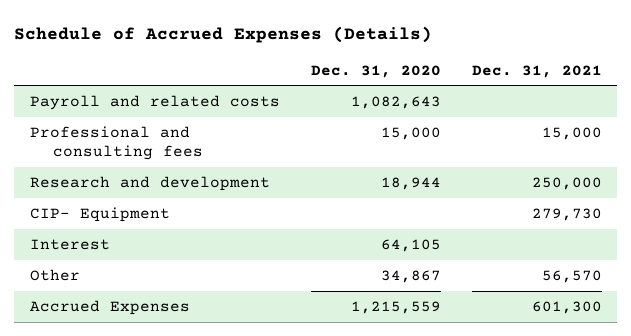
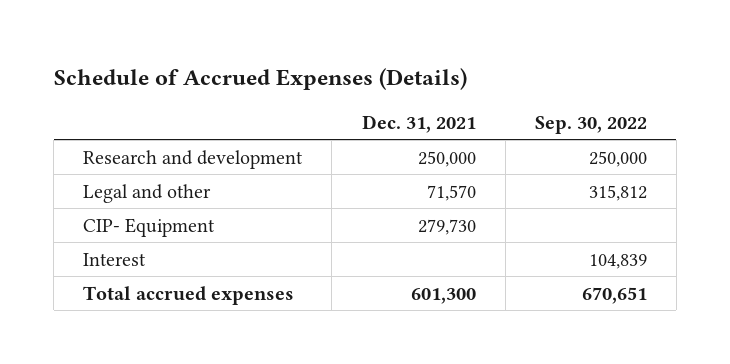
- | Dec. 31, 2020 | Dec. 31, 2021
+ | Dec. 31, 2021 | Sep. 30, 2022
- Payroll and related costs | 1,082,643 |
- Professional and consulting fees | 15,000 | 15,000
+ Legal and other | 71,570 | 315,812
- Other | 34,867 | 56,570
- Accrued Expenses | 1,215,559 | 601,300
+ Total accrued expenses | 601,300 | 670,651

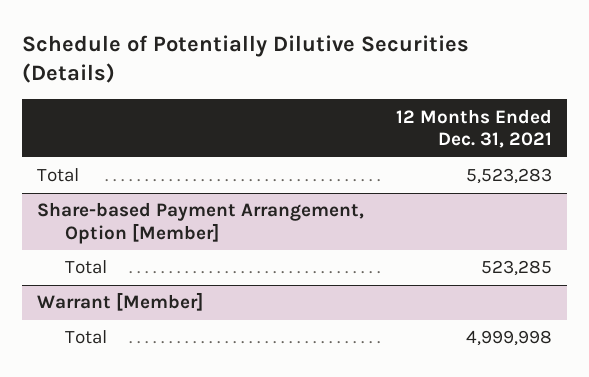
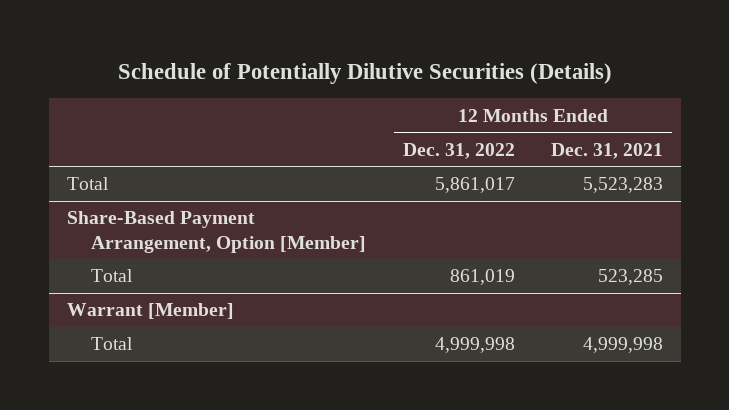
- | 12 Months Ended Dec. 31, 2021
+ | 12 Months Ended Dec. 31, 2022 | 12 Months Ended Dec. 31, 2021
- Share-based Payment Arrangement, Option [Member]
+ Share-Based Payment Arrangement, Option [Member]

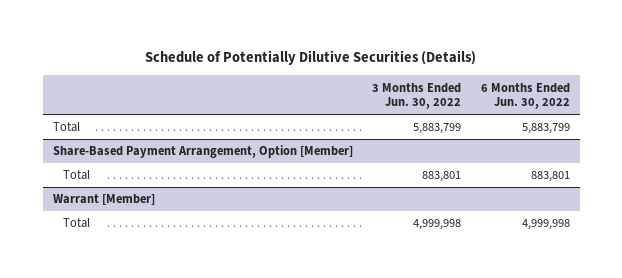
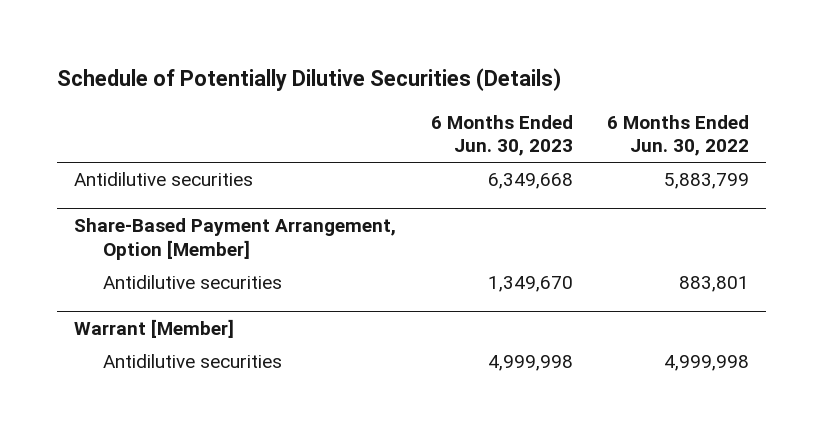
- | 3 Months Ended Jun. 30, 2022 | 6 Months Ended Jun. 30, 2022
+ | 6 Months Ended Jun. 30, 2023 | 6 Months Ended Jun. 30, 2022
- Total | 5,883,799 | 5,883,799
+ Antidilutive securities | 6,349,668 | 5,883,799
@ Share-Based Payment Arrangement, Option [Member]
- Total | 883,801 | 883,801
+ Antidilutive securities | 1,349,670 | 883,801
@ Warrant [Member]
- Total | 4,999,998 | 4,999,998
+ Antidilutive securities | 4,999,998 | 4,999,998

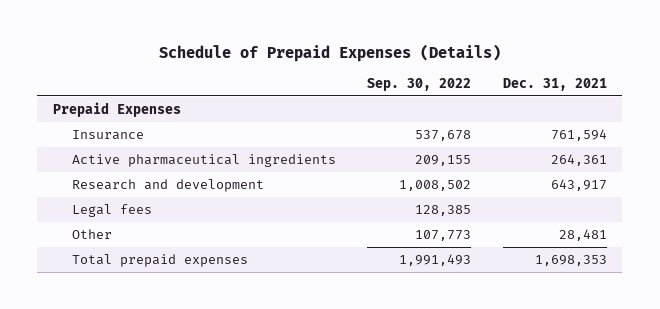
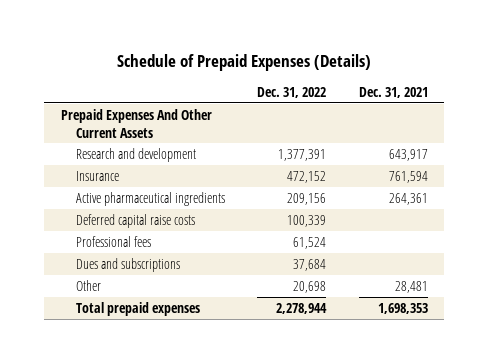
- | Sep. 30, 2022 | Dec. 31, 2021
+ | Dec. 31, 2022 | Dec. 31, 2021
- Prepaid Expenses
+ Prepaid Expenses And Other Current Assets
moved up: Research and development | 1,377,391 | 643,917
- Legal fees | 128,385 |
+ Deferred capital raise costs | 100,339 |
+ Professional fees | 61,524 |
+ Dues and subscriptions | 37,684 |

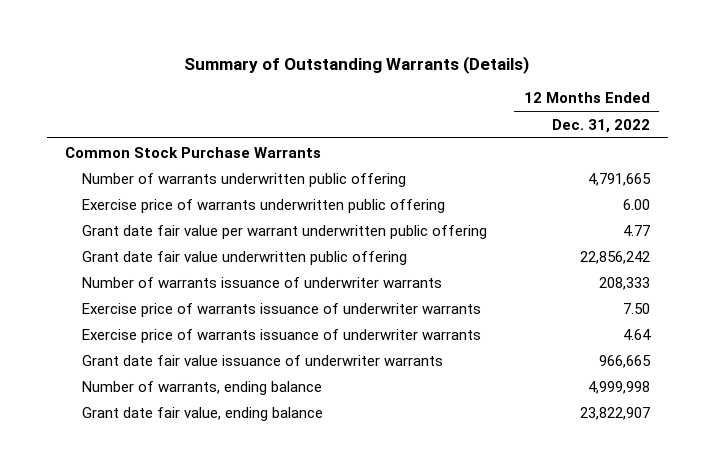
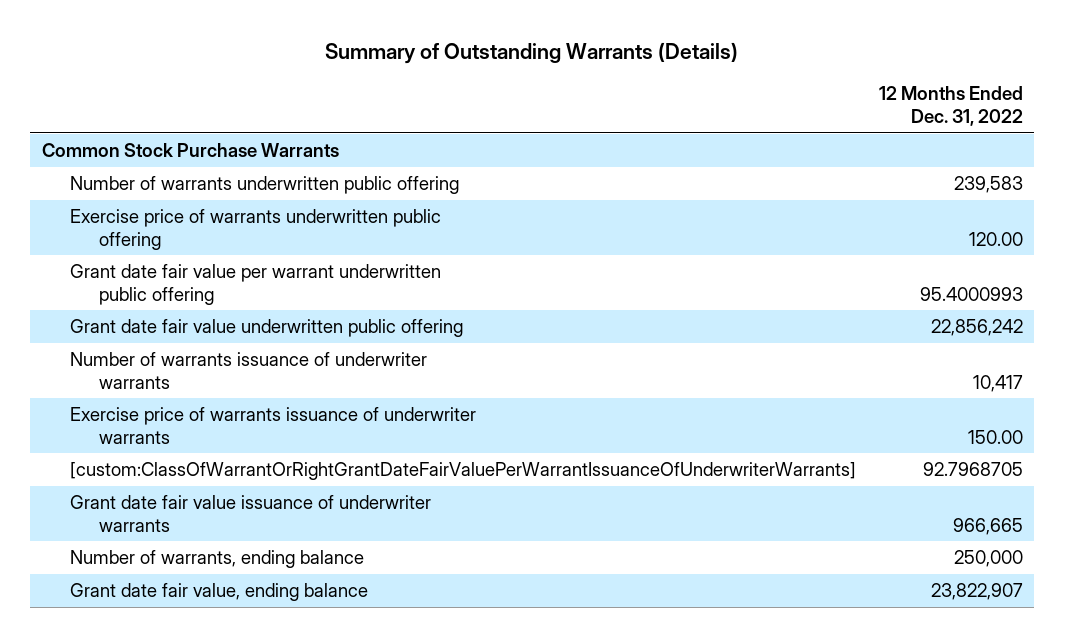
- Number of warrants underwritten public offering | 4,791,665
- Exercise price of warrants underwritten public offering | 6.00
- Grant date fair value per warrant underwritten public offering | 4.77
+ Number of warrants underwritten public offering | 239,583
+ Exercise price of warrants underwritten public offering | 120.00
+ Grant date fair value per warrant underwritten public offering | 95.4000993
- Number of warrants issuance of underwriter warrants | 208,333
- Exercise price of warrants issuance of underwriter warrants | 7.50
- Exercise price of warrants issuance of underwriter warrants | 4.64
+ Number of warrants issuance of underwriter warrants | 10,417
+ Exercise price of warrants issuance of underwriter warrants | 150.00
+ [custom:ClassOfWarrantOrRightGrantDateFairValuePerWarrantIssuanceOfUnderwriterWarrants] | 92.7968705
- Number of warrants, ending balance | 4,999,998
+ Number of warrants, ending balance | 250,000

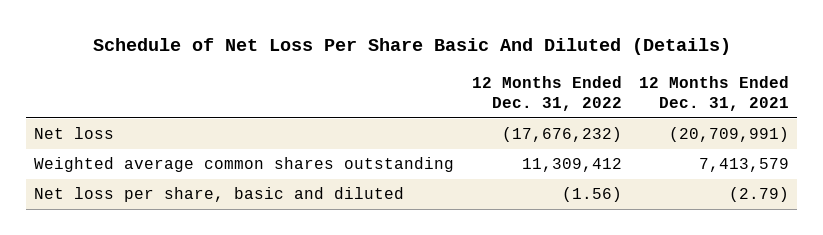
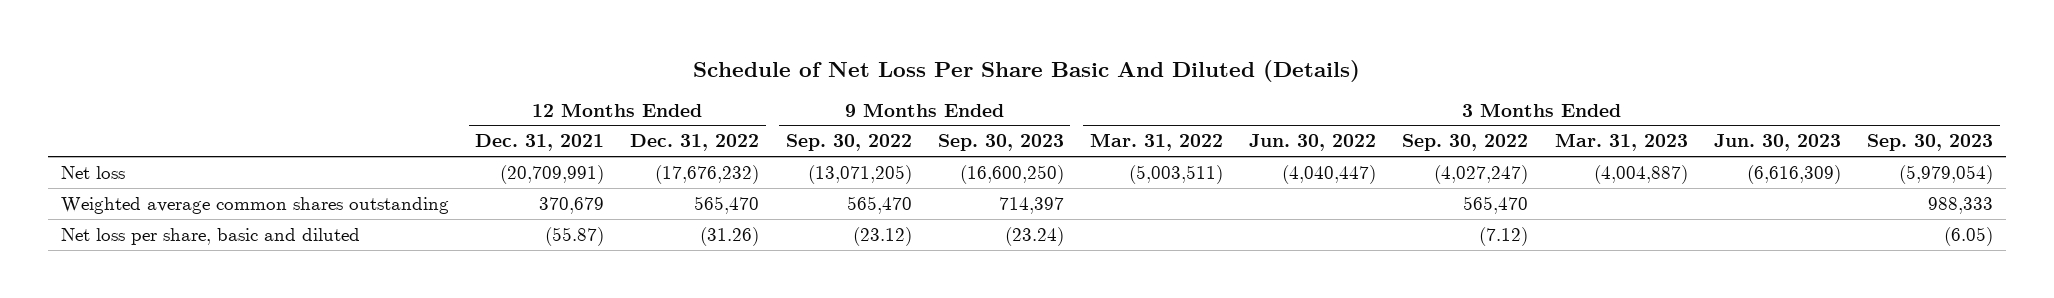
- | 12 Months Ended Dec. 31, 2022 | 12 Months Ended Dec. 31, 2021
+ | 12 Months Ended Dec. 31, 2021 | 12 Months Ended Dec. 31, 2022 | 9 Months Ended Sep. 30, 2022 | 9 Months Ended Sep. 30, 2023 | 3 Months Ended Mar. 31, 2022 | 3 Months Ended Jun. 30, 2022 | 3 Months Ended Sep. 30, 2022 | 3 Months Ended Mar. 31, 2023 | 3 Months Ended Jun. 30, 2023 | 3 Months Ended Sep. 30, 2023
- Weighted average common shares outstanding | 11,309,412 | 7,413,579
- Net loss per share, basic and diluted | (1.56) | (2.79)
+ Weighted average common shares outstanding | 370,679 | 565,470 | 565,470 | 714,397 | | | 565,470 | | | 988,333
+ Net loss per share, basic and diluted | (55.87) | (31.26) | (23.12) | (23.24) | | | (7.12) | | | (6.05)

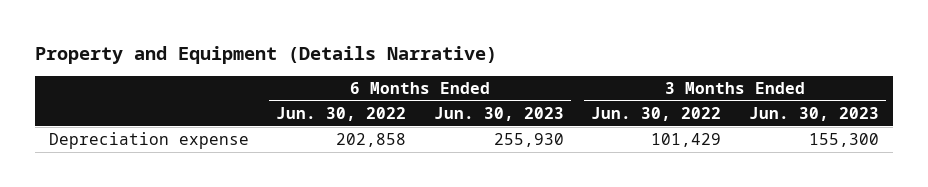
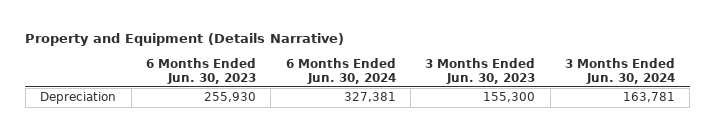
- | 6 Months Ended Jun. 30, 2022 | 6 Months Ended Jun. 30, 2023 | 3 Months Ended Jun. 30, 2022 | 3 Months Ended Jun. 30, 2023
+ | 6 Months Ended Jun. 30, 2023 | 6 Months Ended Jun. 30, 2024 | 3 Months Ended Jun. 30, 2023 | 3 Months Ended Jun. 30, 2024
- Depreciation expense | 202,858 | 255,930 | 101,429 | 155,300
+ Depreciation | 255,930 | 327,381 | 155,300 | 163,781

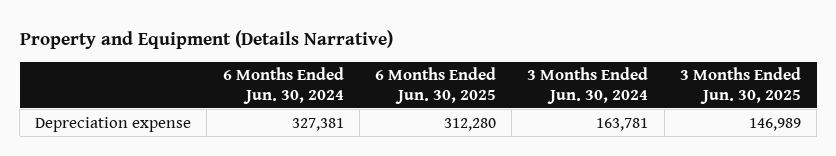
- | 6 Months Ended Jun. 30, 2023 | 6 Months Ended Jun. 30, 2024 | 3 Months Ended Jun. 30, 2023 | 3 Months Ended Jun. 30, 2024
+ | 6 Months Ended Jun. 30, 2024 | 6 Months Ended Jun. 30, 2025 | 3 Months Ended Jun. 30, 2024 | 3 Months Ended Jun. 30, 2025
- Depreciation | 255,930 | 327,381 | 155,300 | 163,781
+ Depreciation expense | 327,381 | 312,280 | 163,781 | 146,989

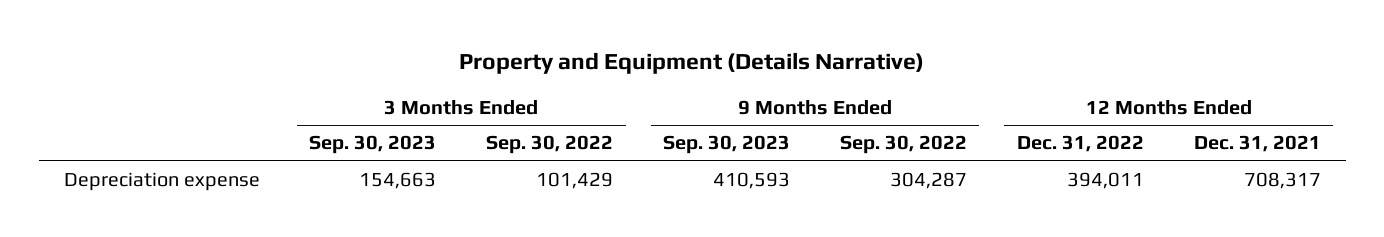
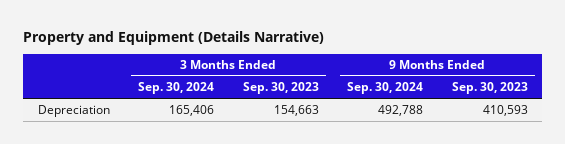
- | 3 Months Ended Sep. 30, 2023 | 3 Months Ended Sep. 30, 2022 | 9 Months Ended Sep. 30, 2023 | 9 Months Ended Sep. 30, 2022 | 12 Months Ended Dec. 31, 2022 | 12 Months Ended Dec. 31, 2021
+ | 3 Months Ended Sep. 30, 2024 | 3 Months Ended Sep. 30, 2023 | 9 Months Ended Sep. 30, 2024 | 9 Months Ended Sep. 30, 2023
- Depreciation expense | 154,663 | 101,429 | 410,593 | 304,287 | 394,011 | 708,317
+ Depreciation | 165,406 | 154,663 | 492,788 | 410,593

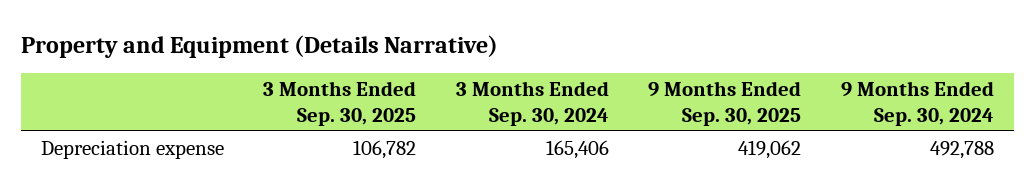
- | 3 Months Ended Sep. 30, 2024 | 3 Months Ended Sep. 30, 2023 | 9 Months Ended Sep. 30, 2024 | 9 Months Ended Sep. 30, 2023
+ | 3 Months Ended Sep. 30, 2025 | 3 Months Ended Sep. 30, 2024 | 9 Months Ended Sep. 30, 2025 | 9 Months Ended Sep. 30, 2024
- Depreciation | 165,406 | 154,663 | 492,788 | 410,593
+ Depreciation expense | 106,782 | 165,406 | 419,062 | 492,788

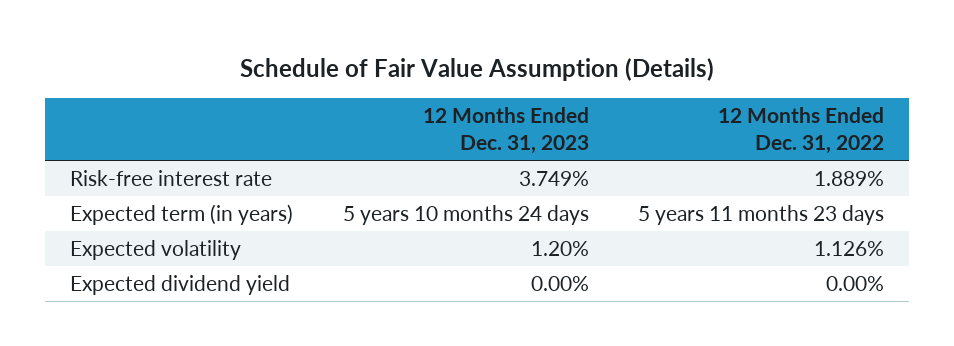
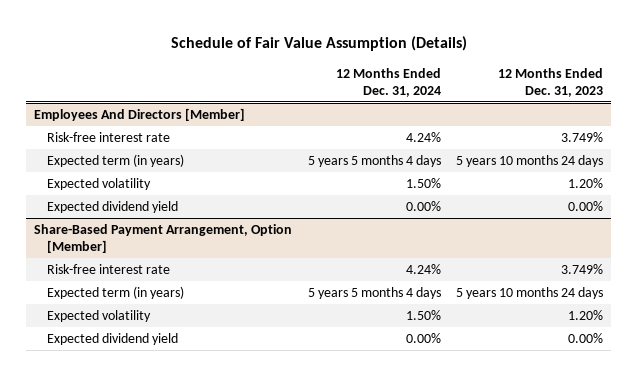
- | 12 Months Ended Dec. 31, 2023 | 12 Months Ended Dec. 31, 2022
+ | 12 Months Ended Dec. 31, 2024 | 12 Months Ended Dec. 31, 2023
+ Employees And Directors [Member]
+ Share-Based Payment Arrangement, Option [Member]
+ Risk-free interest rate | 4.24% | 3.749%
+ Expected term (in years) | 5 years 5 months 4 days | 5 years 10 months 24 days
+ Expected volatility | 1.50% | 1.20%
+ Expected dividend yield | 0.00% | 0.00%

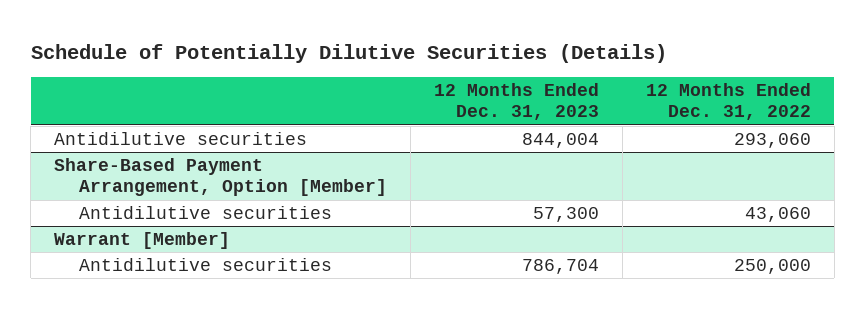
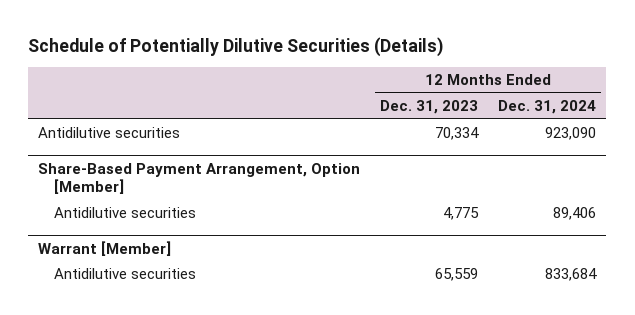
- | 12 Months Ended Dec. 31, 2023 | 12 Months Ended Dec. 31, 2022
+ | 12 Months Ended Dec. 31, 2023 | 12 Months Ended Dec. 31, 2024
- Antidilutive securities | 844,004 | 293,060
+ Antidilutive securities | 70,334 | 923,090
@ Share-Based Payment Arrangement, Option [Member]
- Antidilutive securities | 57,300 | 43,060
+ Antidilutive securities | 4,775 | 89,406
@ Warrant [Member]
- Antidilutive securities | 786,704 | 250,000
+ Antidilutive securities | 65,559 | 833,684

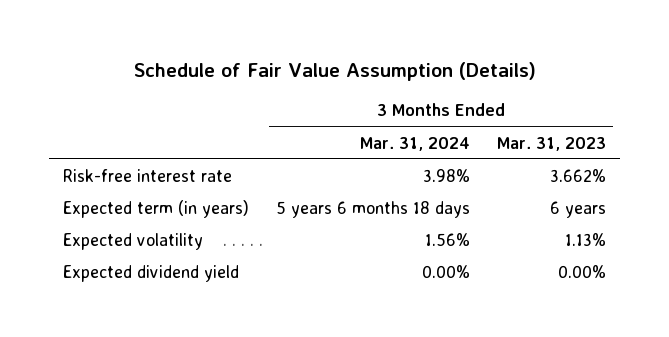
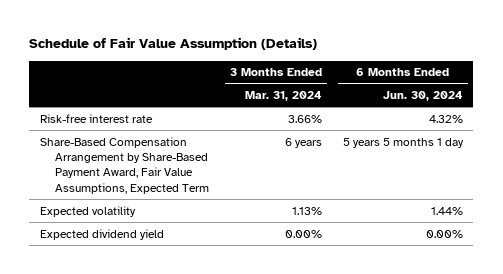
- | 3 Months Ended Mar. 31, 2024 | 3 Months Ended Mar. 31, 2023
+ | 3 Months Ended Mar. 31, 2024 | 6 Months Ended Jun. 30, 2024
- Risk-free interest rate | 3.98% | 3.662%
- Expected term (in years) | 5 years 6 months 18 days | 6 years
- Expected volatility | 1.56% | 1.13%
+ Risk-free interest rate | 3.66% | 4.32%
+ Share-Based Compensation Arrangement by Share-Based Payment Award, Fair Value Assumptions, Expected Term | 6 years | 5 years 5 months 1 day
+ Expected volatility | 1.13% | 1.44%

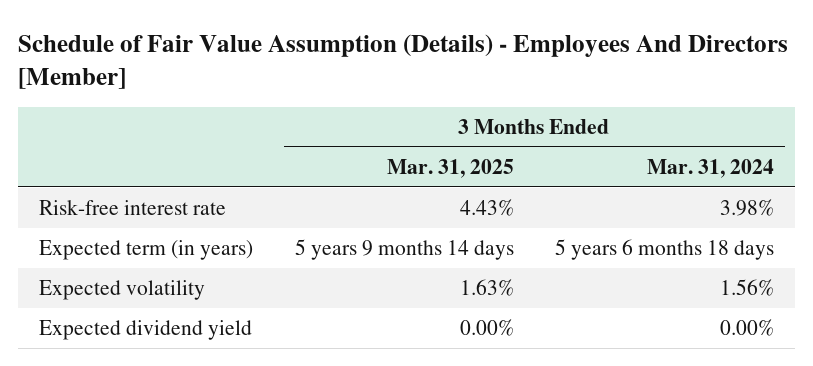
- Schedule of Fair Value Assumption (Details)
+ Schedule of Fair Value Assumption (Details) - Employees And Directors [Member]
- | 3 Months Ended Mar. 31, 2024 | 6 Months Ended Jun. 30, 2024
+ | 3 Months Ended Mar. 31, 2025 | 3 Months Ended Mar. 31, 2024
- Risk-free interest rate | 3.66% | 4.32%
- Share-Based Compensation Arrangement by Share-Based Payment Award, Fair Value Assumptions, Expected Term | 6 years | 5 years 5 months 1 day
- Expected volatility | 1.13% | 1.44%
+ Risk-free interest rate | 4.43% | 3.98%
+ Expected term (in years) | 5 years 9 months 14 days | 5 years 6 months 18 days
+ Expected volatility | 1.63% | 1.56%

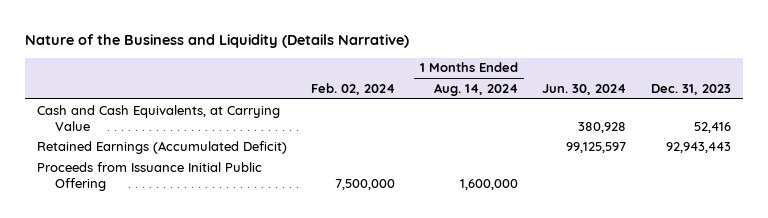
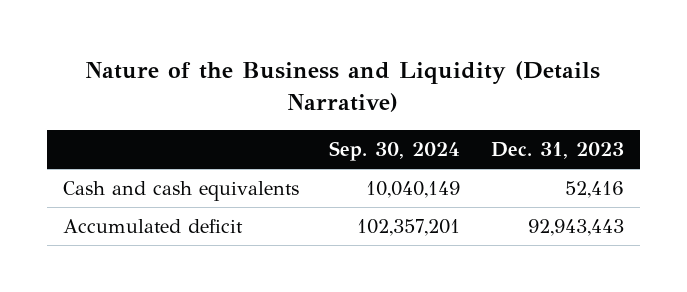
- | Feb. 02, 2024 | 1 Months Ended Aug. 14, 2024 | Jun. 30, 2024 | Dec. 31, 2023
+ | Sep. 30, 2024 | Dec. 31, 2023
- Cash and Cash Equivalents, at Carrying Value | | | 380,928 | 52,416
- Retained Earnings (Accumulated Deficit) | | | 99,125,597 | 92,943,443
- Proceeds from Issuance Initial Public Offering | 7,500,000 | 1,600,000 | |
+ Cash and cash equivalents | 10,040,149 | 52,416
+ Accumulated deficit | 102,357,201 | 92,943,443

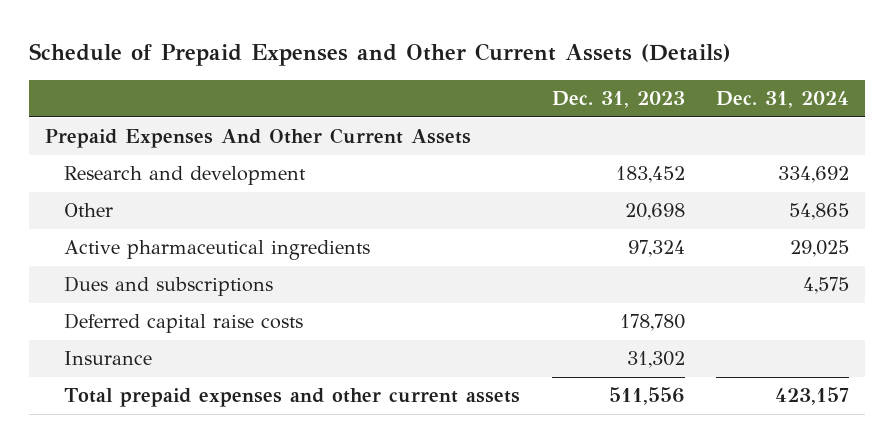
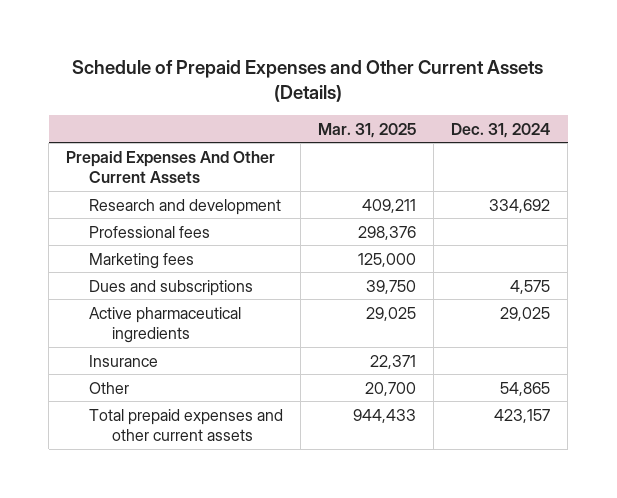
- | Dec. 31, 2023 | Dec. 31, 2024
+ | Mar. 31, 2025 | Dec. 31, 2024
+ Professional fees | 298,376 |
+ Marketing fees | 125,000 |
- Deferred capital raise costs | 178,780 |
moved down: Active pharmaceutical ingredients | 29,025 | 29,025
moved down: Other | 20,700 | 54,865

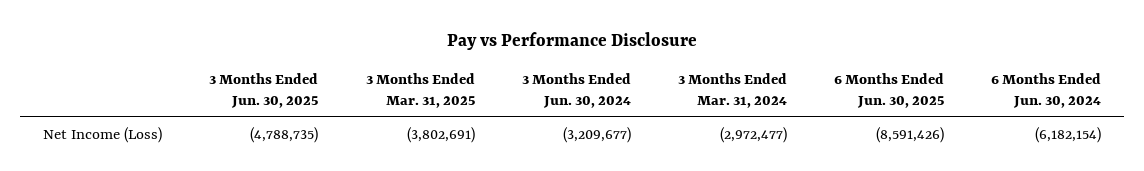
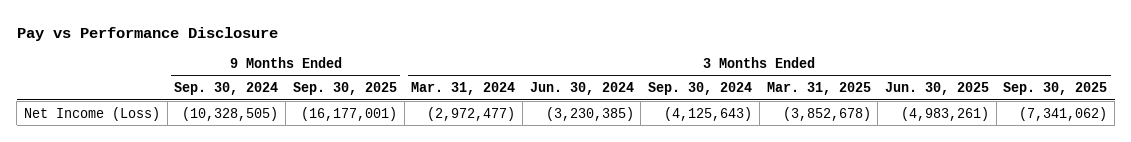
- | 3 Months Ended Jun. 30, 2025 | 3 Months Ended Mar. 31, 2025 | 3 Months Ended Jun. 30, 2024 | 3 Months Ended Mar. 31, 2024 | 6 Months Ended Jun. 30, 2025 | 6 Months Ended Jun. 30, 2024
+ | 9 Months Ended Sep. 30, 2024 | 9 Months Ended Sep. 30, 2025 | 3 Months Ended Mar. 31, 2024 | 3 Months Ended Jun. 30, 2024 | 3 Months Ended Sep. 30, 2024 | 3 Months Ended Mar. 31, 2025 | 3 Months Ended Jun. 30, 2025 | 3 Months Ended Sep. 30, 2025
- Net Income (Loss) | (4,788,735) | (3,802,691) | (3,209,677) | (2,972,477) | (8,591,426) | (6,182,154)
+ Net Income (Loss) | (10,328,505) | (16,177,001) | (2,972,477) | (3,230,385) | (4,125,643) | (3,852,678) | (4,983,261) | (7,341,062)

